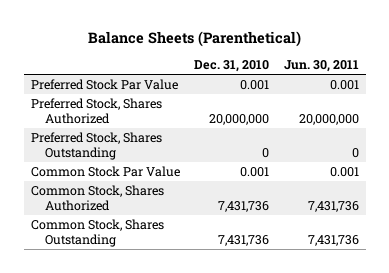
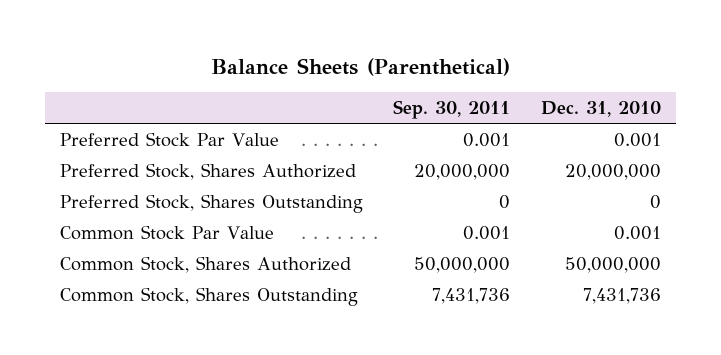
- | Dec. 31, 2010 | Jun. 30, 2011
+ | Sep. 30, 2011 | Dec. 31, 2010
- Common Stock, Shares Authorized | 7,431,736 | 7,431,736
+ Common Stock, Shares Authorized | 50,000,000 | 50,000,000

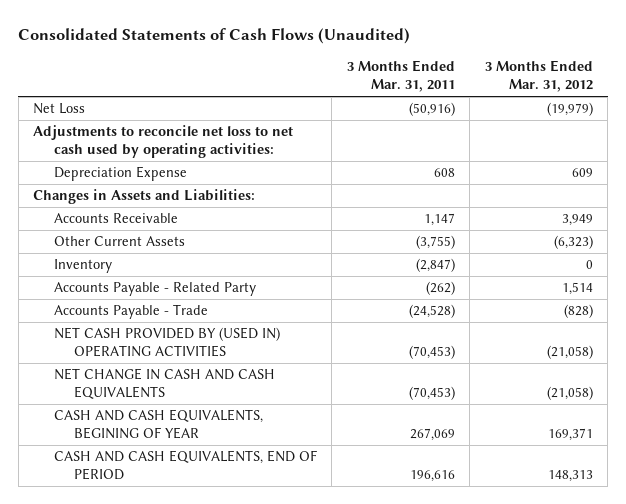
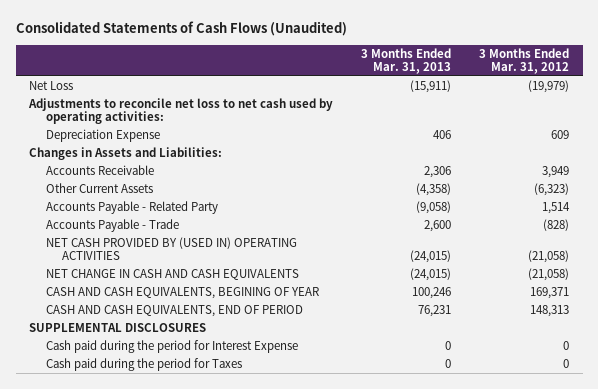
- | 3 Months Ended Mar. 31, 2011 | 3 Months Ended Mar. 31, 2012
+ | 3 Months Ended Mar. 31, 2013 | 3 Months Ended Mar. 31, 2012
- Inventory | (2,847) | 0
+ SUPPLEMENTAL DISCLOSURES
+ Cash paid during the period for Interest Expense | 0 | 0
+ Cash paid during the period for Taxes | 0 | 0

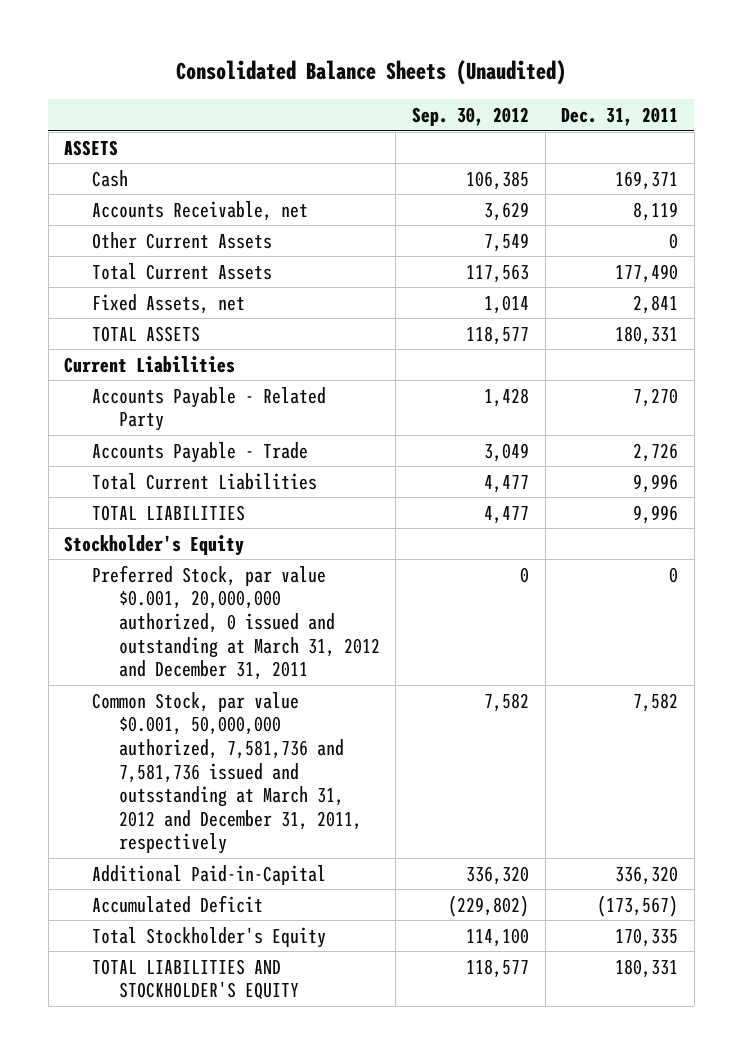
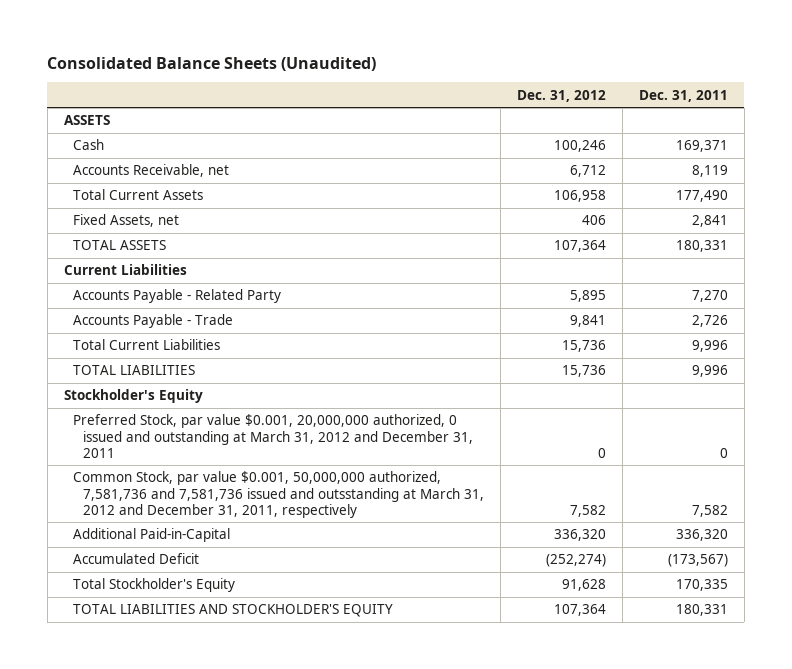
- | Sep. 30, 2012 | Dec. 31, 2011
+ | Dec. 31, 2012 | Dec. 31, 2011
- Other Current Assets | 7,549 | 0

